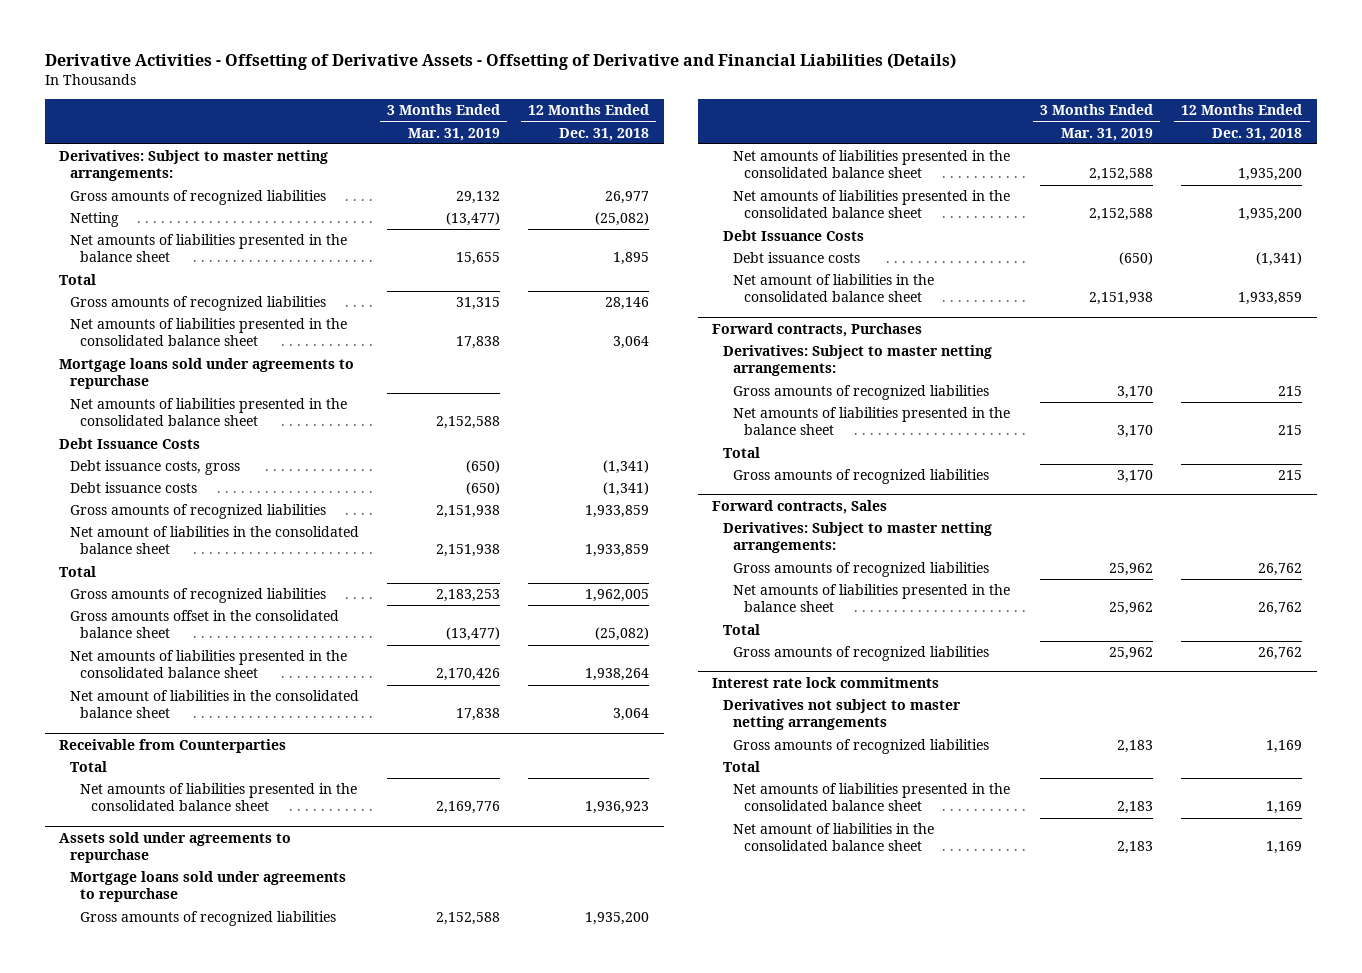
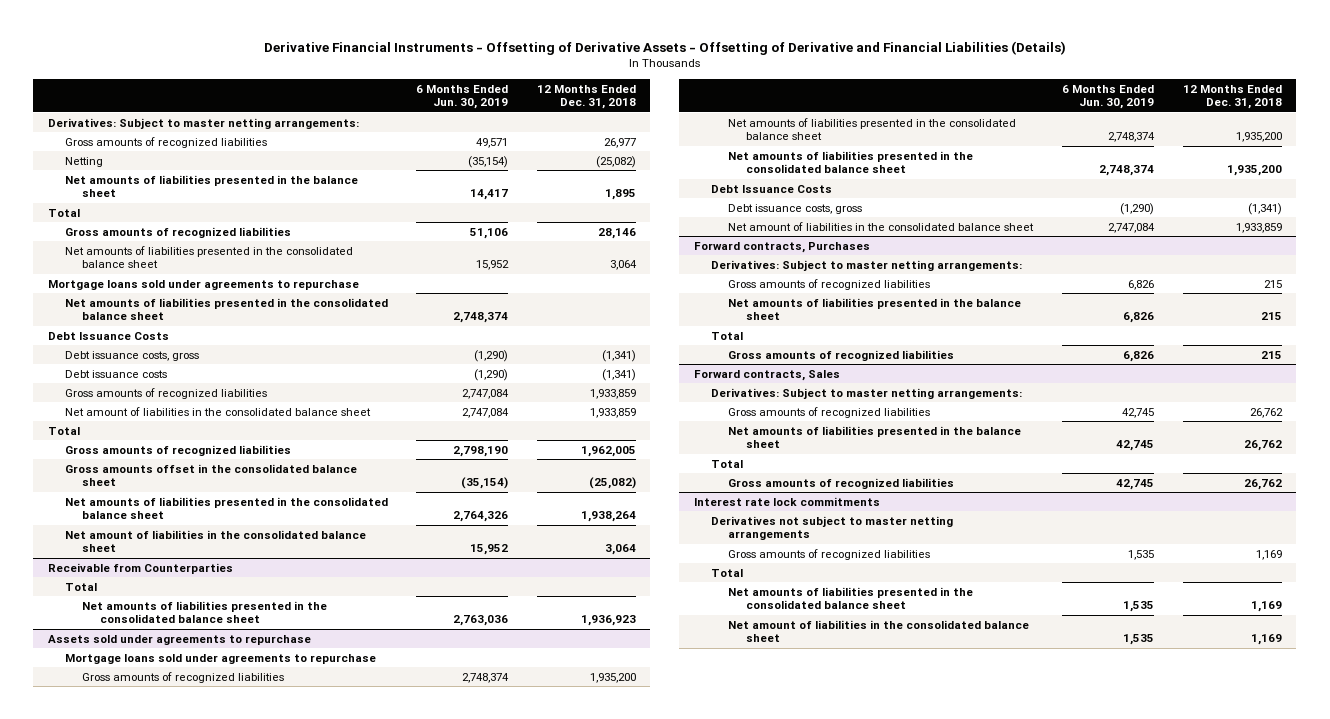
- Derivative Activities - Offsetting of Derivative Assets - Offsetting of Derivative and Financial Liabilities (Details)
+ Derivative Financial Instruments - Offsetting of Derivative Assets - Offsetting of Derivative and Financial Liabilities (Details)
- | 3 Months Ended Mar. 31, 2019 | 12 Months Ended Dec. 31, 2018
+ | 6 Months Ended Jun. 30, 2019 | 12 Months Ended Dec. 31, 2018
@ Assets sold under agreements to repurchase
- Debt issuance costs | (650) | (1,341)
+ Debt issuance costs, gross | (1,290) | (1,341)

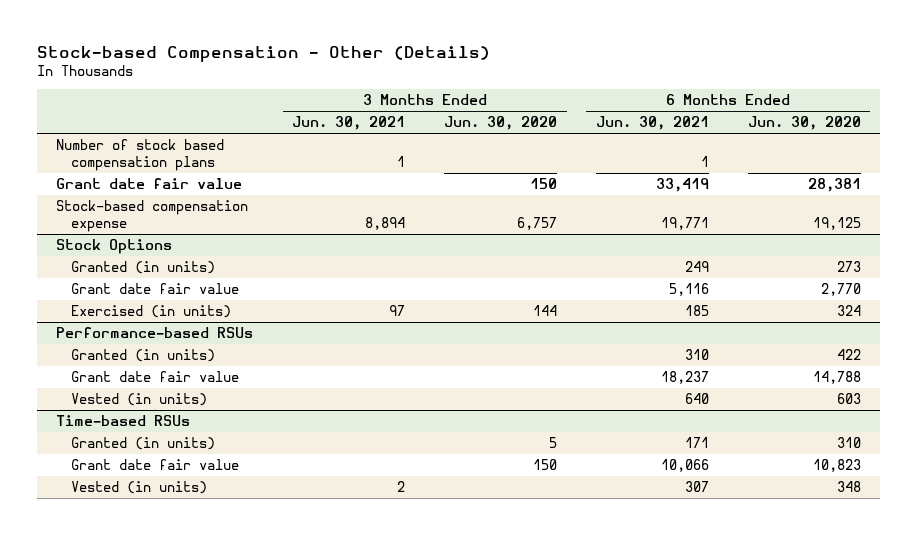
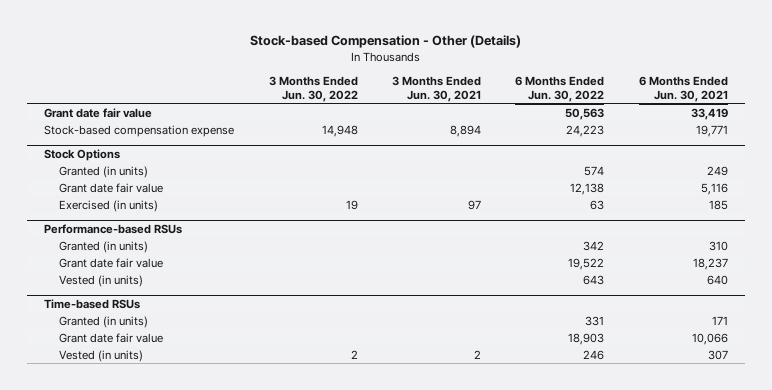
- | 3 Months Ended Jun. 30, 2021 | 3 Months Ended Jun. 30, 2020 | 6 Months Ended Jun. 30, 2021 | 6 Months Ended Jun. 30, 2020
+ | 3 Months Ended Jun. 30, 2022 | 3 Months Ended Jun. 30, 2021 | 6 Months Ended Jun. 30, 2022 | 6 Months Ended Jun. 30, 2021
- Number of stock based compensation plans | 1 | | 1 |

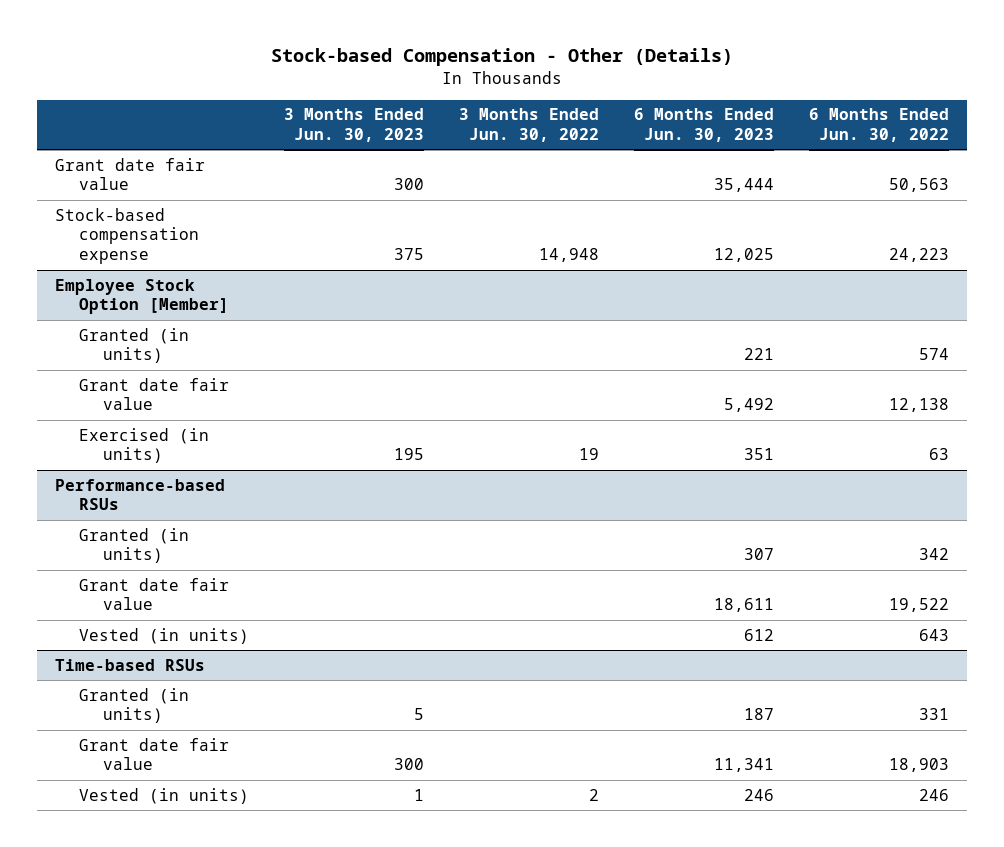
- | 3 Months Ended Jun. 30, 2022 | 3 Months Ended Jun. 30, 2021 | 6 Months Ended Jun. 30, 2022 | 6 Months Ended Jun. 30, 2021
+ | 3 Months Ended Jun. 30, 2023 | 3 Months Ended Jun. 30, 2022 | 6 Months Ended Jun. 30, 2023 | 6 Months Ended Jun. 30, 2022
- Stock Options
+ Employee Stock Option [Member]

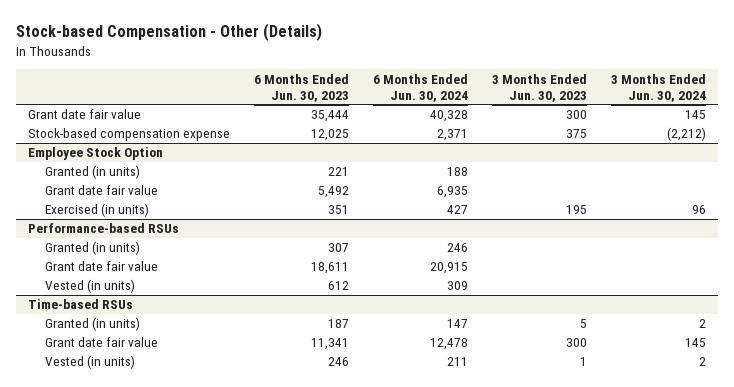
- | 3 Months Ended Jun. 30, 2023 | 3 Months Ended Jun. 30, 2022 | 6 Months Ended Jun. 30, 2023 | 6 Months Ended Jun. 30, 2022
+ | 6 Months Ended Jun. 30, 2023 | 6 Months Ended Jun. 30, 2024 | 3 Months Ended Jun. 30, 2023 | 3 Months Ended Jun. 30, 2024
- Employee Stock Option [Member]
+ Employee Stock Option

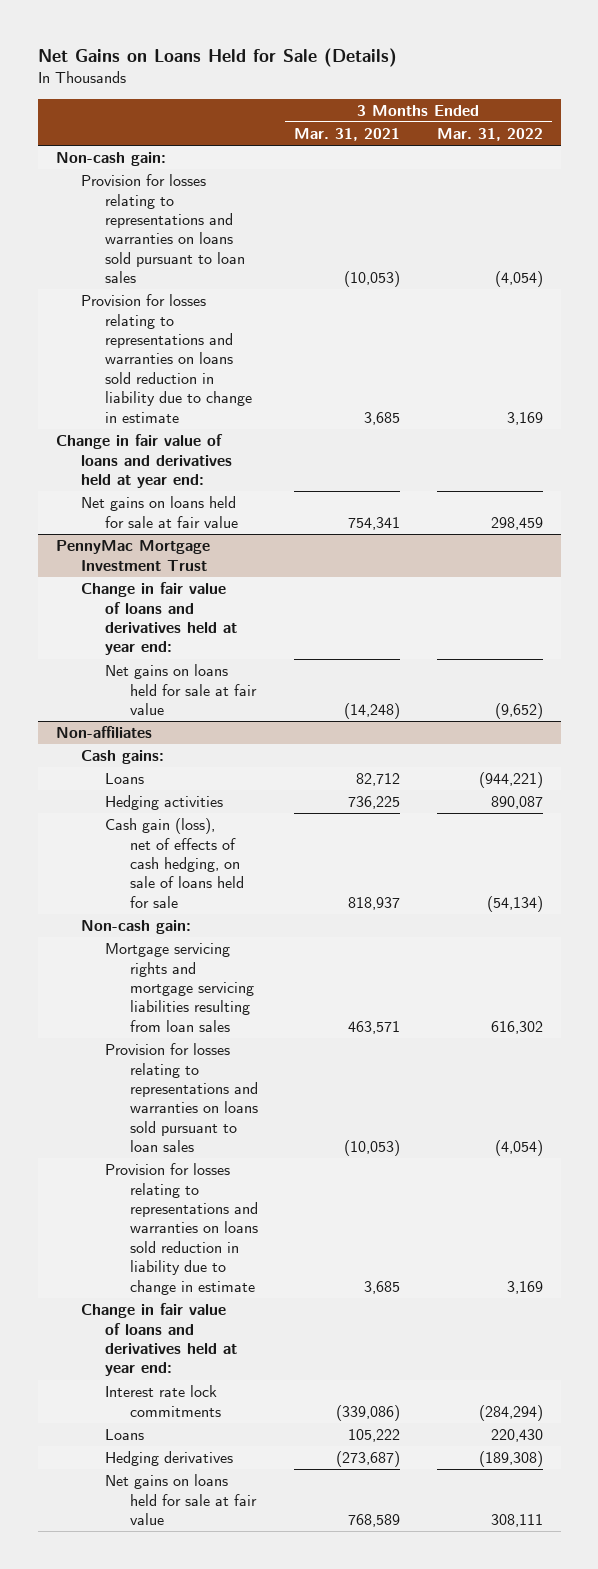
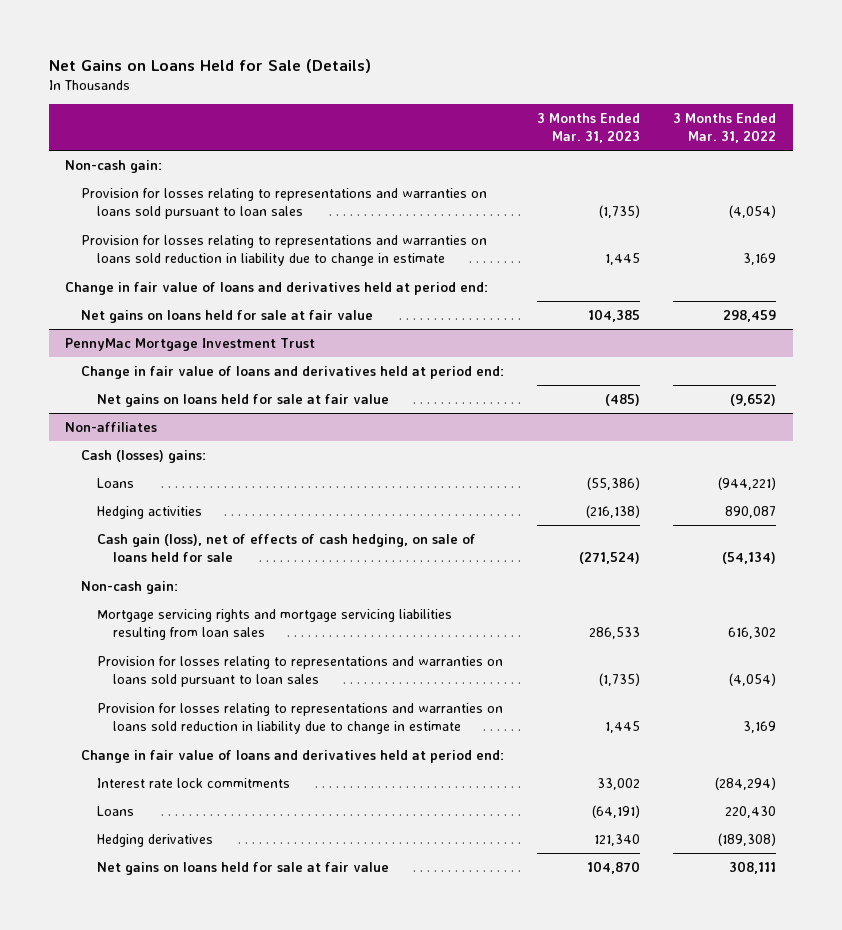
- | 3 Months Ended Mar. 31, 2021 | 3 Months Ended Mar. 31, 2022
+ | 3 Months Ended Mar. 31, 2023 | 3 Months Ended Mar. 31, 2022
- Change in fair value of loans and derivatives held at year end:
+ Change in fair value of loans and derivatives held at period end:
@ PennyMac Mortgage Investment Trust
- Change in fair value of loans and derivatives held at year end:
+ Change in fair value of loans and derivatives held at period end:
@ Non-affiliates
- Cash gains:
+ Cash (losses) gains:
- Change in fair value of loans and derivatives held at year end:
+ Change in fair value of loans and derivatives held at period end:

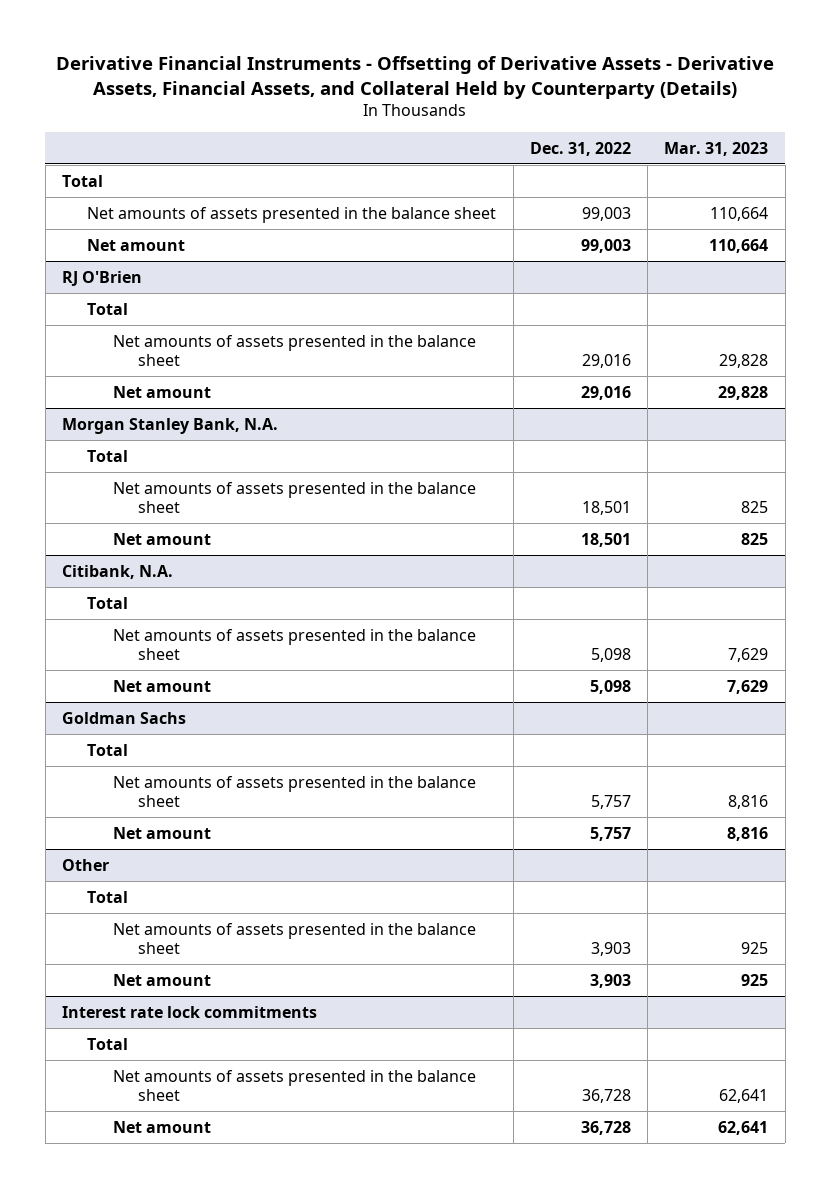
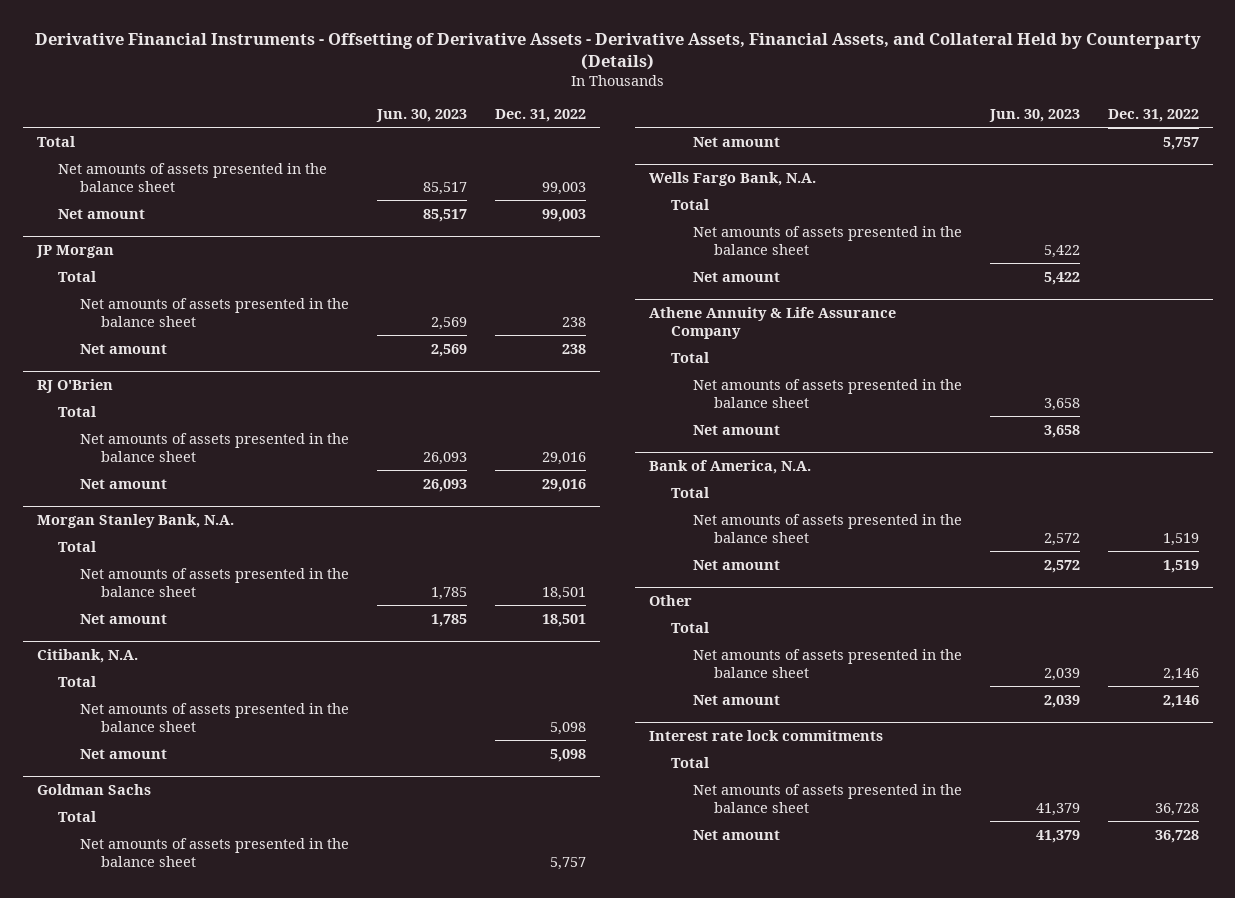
- | Dec. 31, 2022 | Mar. 31, 2023
+ | Jun. 30, 2023 | Dec. 31, 2022
+ JP Morgan
+ Total
+ Net amounts of assets presented in the balance sheet | 2,569 | 238
+ Net amount | 2,569 | 238
+ Wells Fargo Bank, N.A.
+ Total
+ Net amounts of assets presented in the balance sheet | 5,422 |
+ Net amount | 5,422 |
+ Athene Annuity & Life Assurance Company
+ Total
+ Net amounts of assets presented in the balance sheet | 3,658 |
+ Net amount | 3,658 |
+ Bank of America, N.A.
+ Total
+ Net amounts of assets presented in the balance sheet | 2,572 | 1,519
+ Net amount | 2,572 | 1,519
@ Other
- Net amounts of assets presented in the balance sheet | 3,903 | 925
- Net amount | 3,903 | 925
+ Net amounts of assets presented in the balance sheet | 2,039 | 2,146
+ Net amount | 2,039 | 2,146

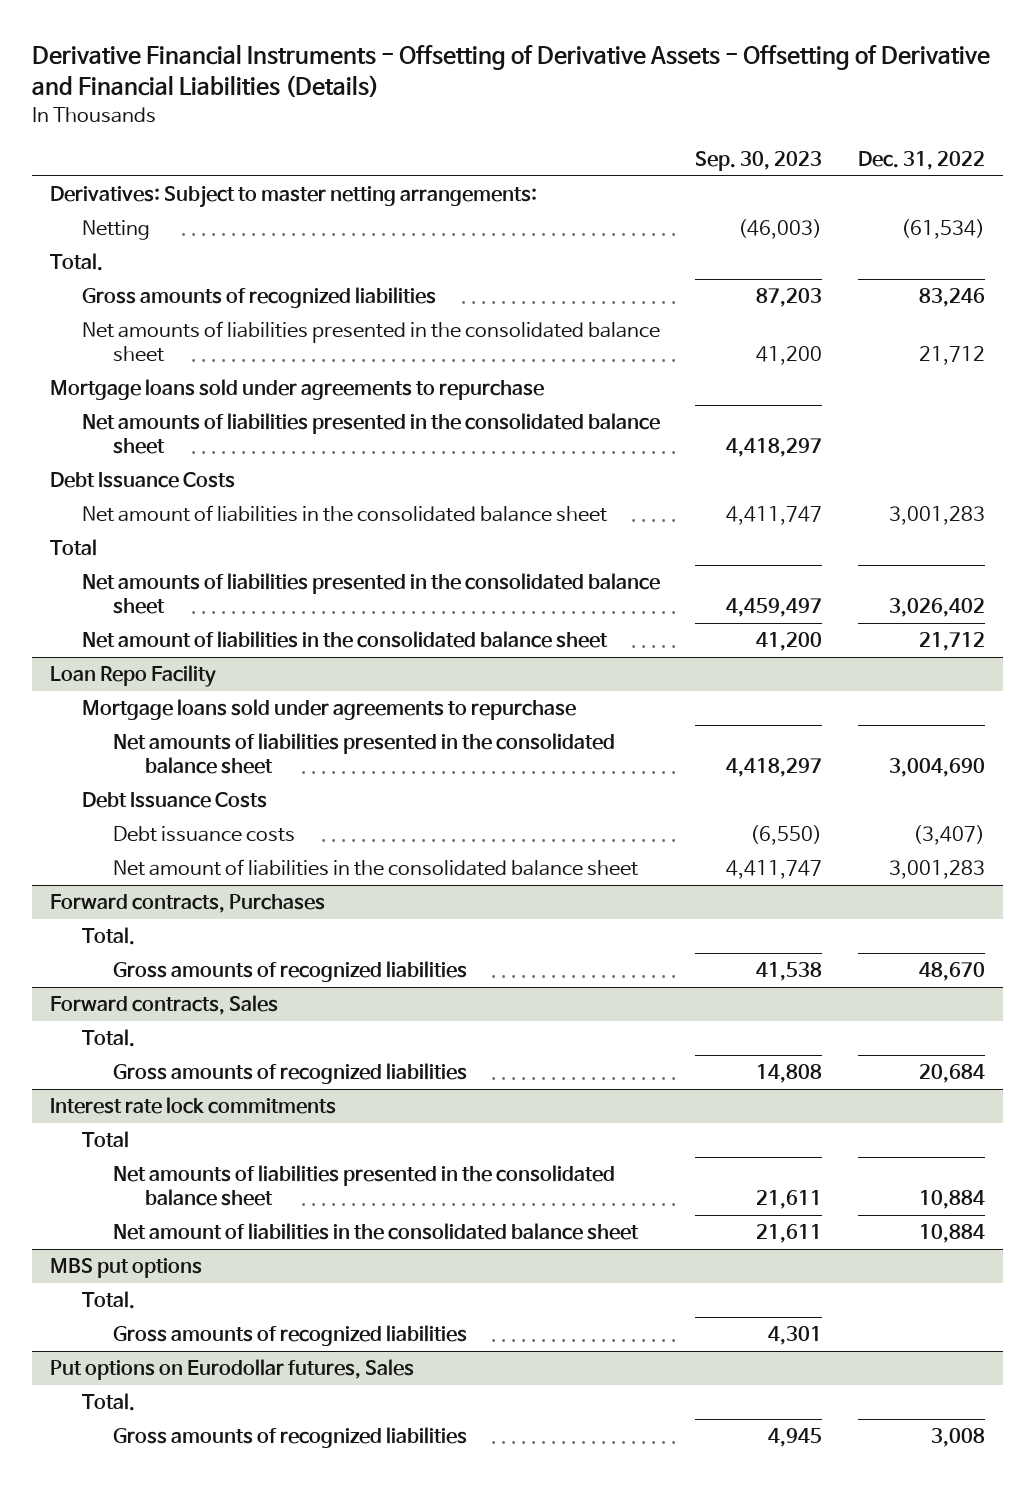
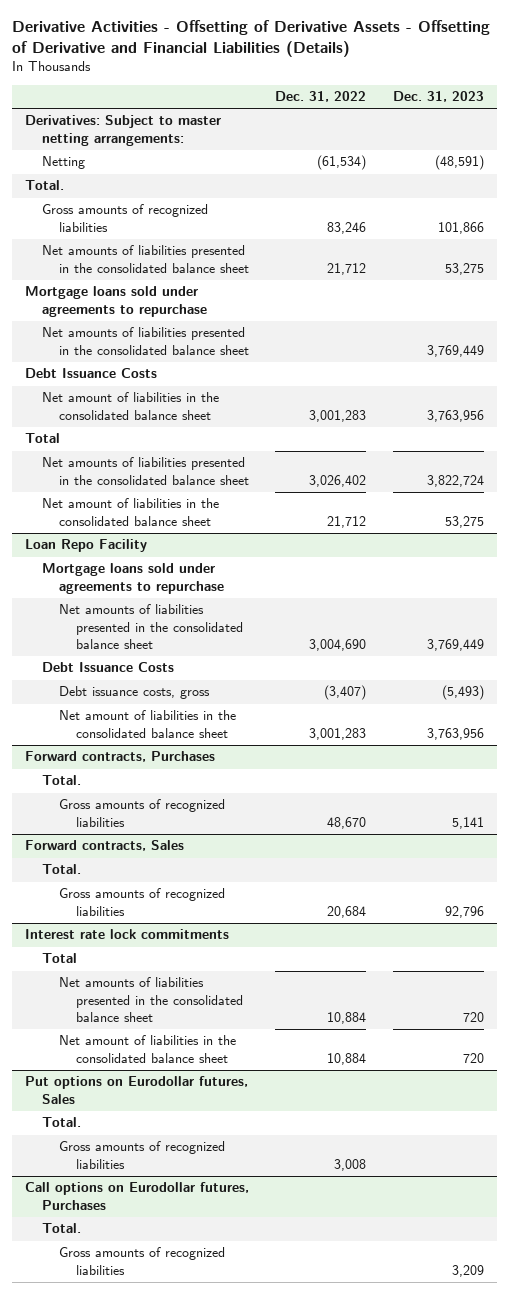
- Derivative Financial Instruments - Offsetting of Derivative Assets - Offsetting of Derivative and Financial Liabilities (Details)
+ Derivative Activities - Offsetting of Derivative Assets - Offsetting of Derivative and Financial Liabilities (Details)
- | Sep. 30, 2023 | Dec. 31, 2022
+ | Dec. 31, 2022 | Dec. 31, 2023
@ Loan Repo Facility
- Debt issuance costs | (6,550) | (3,407)
+ Debt issuance costs, gross | (3,407) | (5,493)
- MBS put options
- Total.
- Gross amounts of recognized liabilities | 4,301 |
+ Call options on Eurodollar futures, Purchases
+ Total.
+ Gross amounts of recognized liabilities | | 3,209

